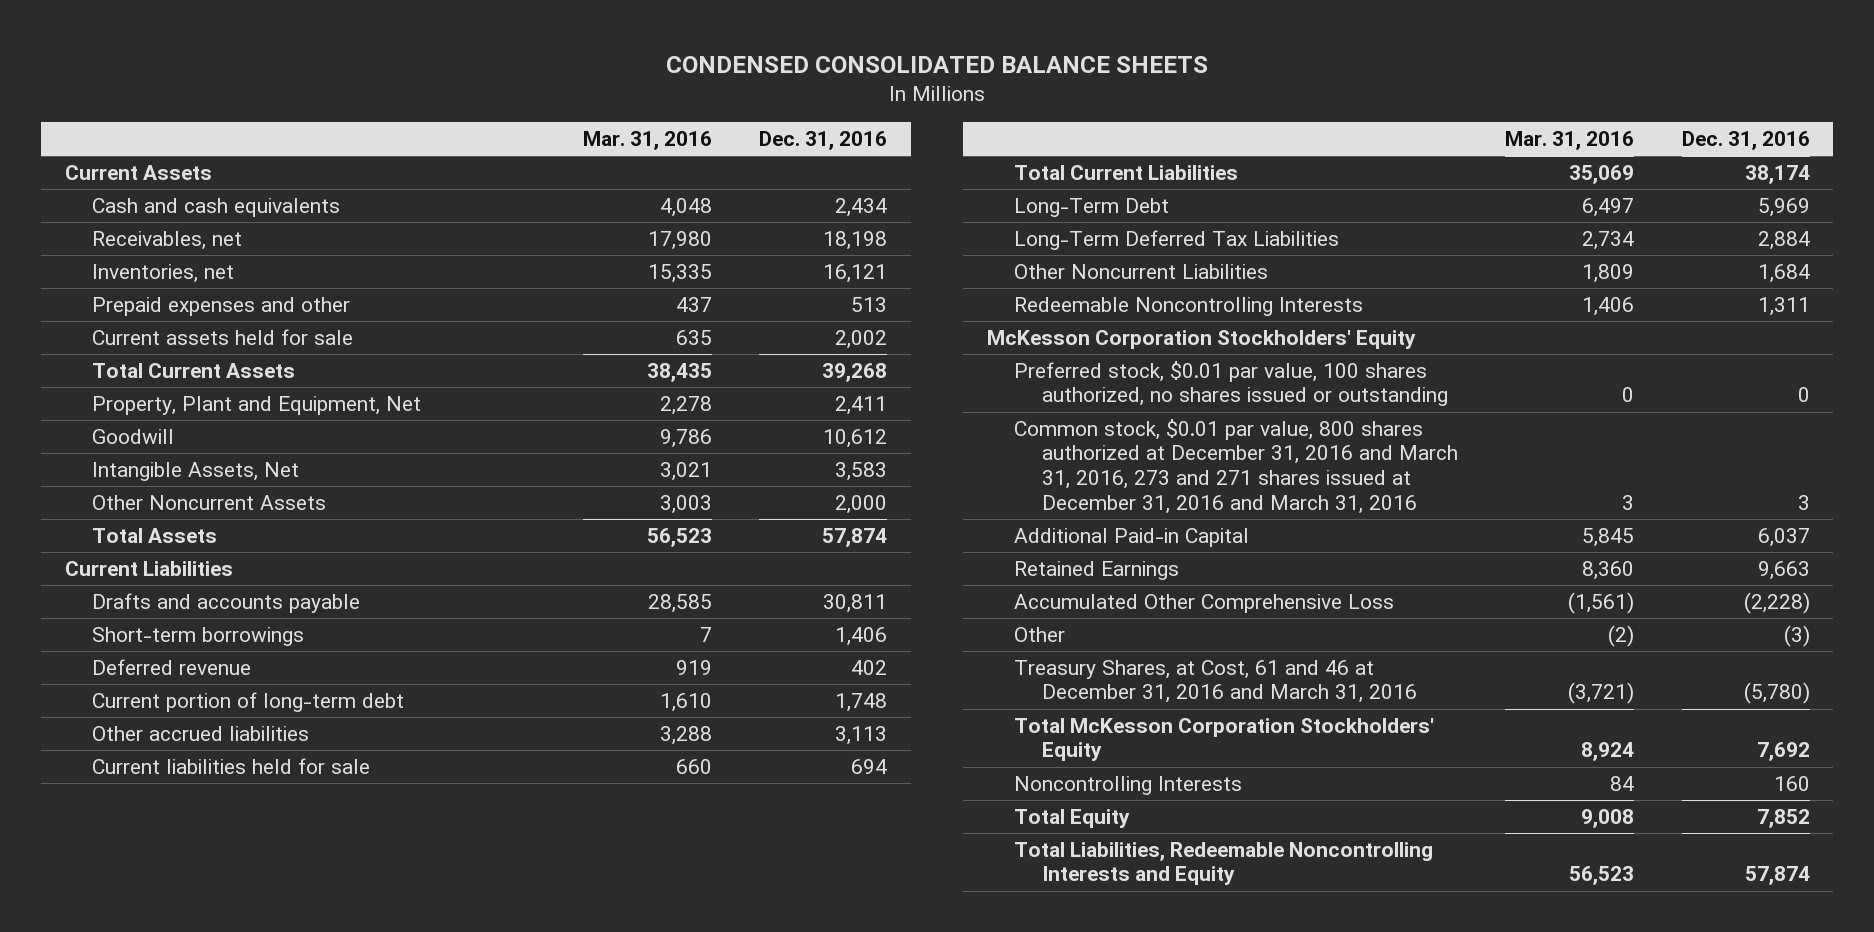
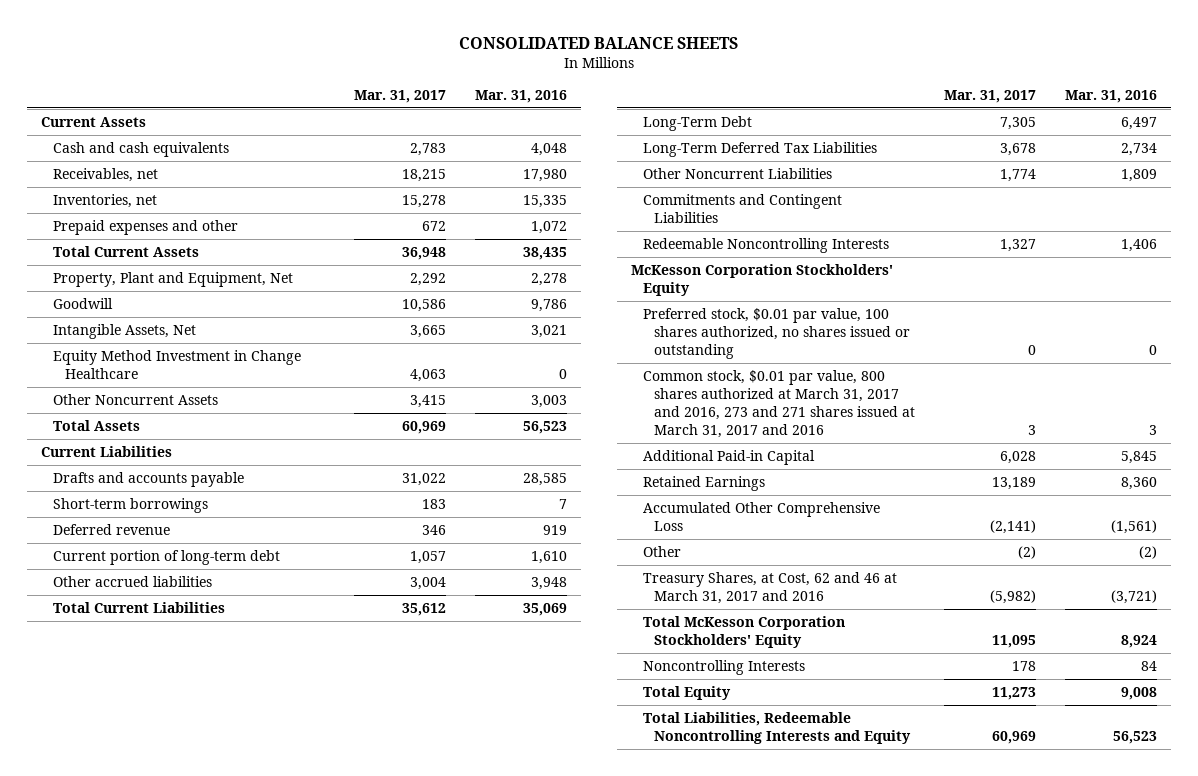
- CONDENSED CONSOLIDATED BALANCE SHEETS
+ CONSOLIDATED BALANCE SHEETS
- | Mar. 31, 2016 | Dec. 31, 2016
+ | Mar. 31, 2017 | Mar. 31, 2016
- Prepaid expenses and other | 437 | 513
- Current assets held for sale | 635 | 2,002
+ Prepaid expenses and other | 672 | 1,072
+ Equity Method Investment in Change Healthcare | 4,063 | 0
- Other accrued liabilities | 3,288 | 3,113
- Current liabilities held for sale | 660 | 694
+ Other accrued liabilities | 3,004 | 3,948
+ Commitments and Contingent Liabilities
- Common stock, $0.01 par value, 800 shares authorized at December 31, 2016 and March 31, 2016, 273 and 271 shares issued at December 31, 2016 and March 31, 2016 | 3 | 3
+ Common stock, $0.01 par value, 800 shares authorized at March 31, 2017 and 2016, 273 and 271 shares issued at March 31, 2017 and 2016 | 3 | 3
- Treasury Shares, at Cost, 61 and 46 at December 31, 2016 and March 31, 2016 | (3,721) | (5,780)
+ Treasury Shares, at Cost, 62 and 46 at March 31, 2017 and 2016 | (5,982) | (3,721)

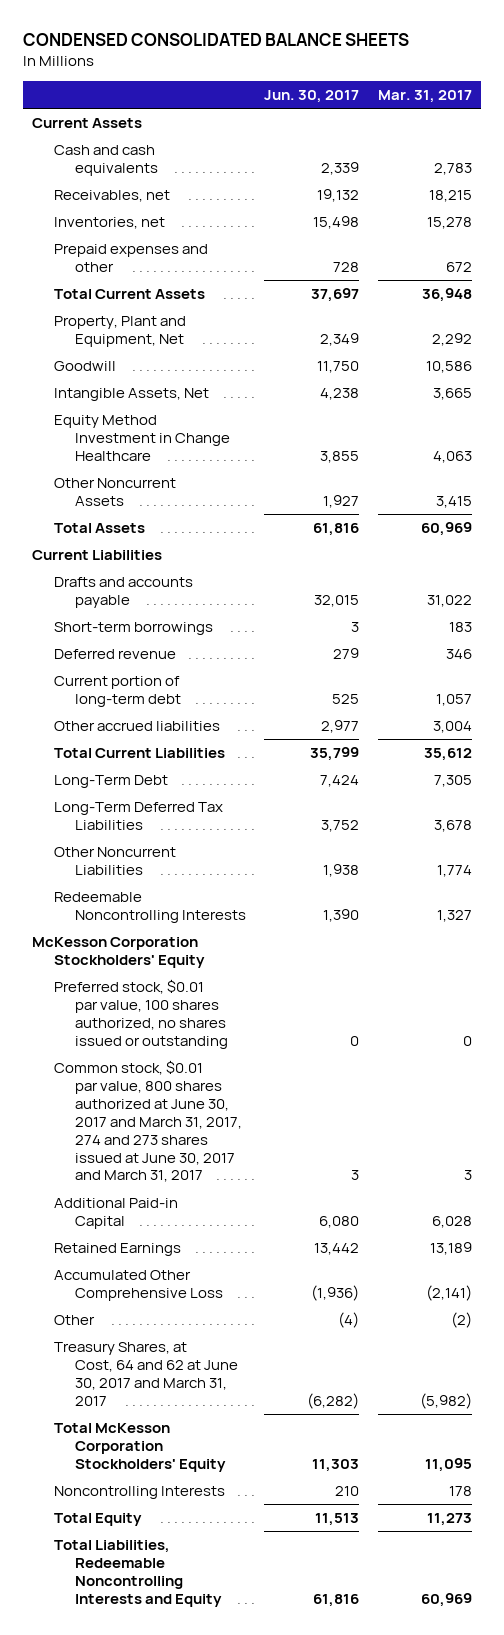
- CONSOLIDATED BALANCE SHEETS
+ CONDENSED CONSOLIDATED BALANCE SHEETS
- | Mar. 31, 2017 | Mar. 31, 2016
+ | Jun. 30, 2017 | Mar. 31, 2017
- Commitments and Contingent Liabilities
- Common stock, $0.01 par value, 800 shares authorized at March 31, 2017 and 2016, 273 and 271 shares issued at March 31, 2017 and 2016 | 3 | 3
+ Common stock, $0.01 par value, 800 shares authorized at June 30, 2017 and March 31, 2017, 274 and 273 shares issued at June 30, 2017 and March 31, 2017 | 3 | 3
- Treasury Shares, at Cost, 62 and 46 at March 31, 2017 and 2016 | (5,982) | (3,721)
+ Treasury Shares, at Cost, 64 and 62 at June 30, 2017 and March 31, 2017 | (6,282) | (5,982)

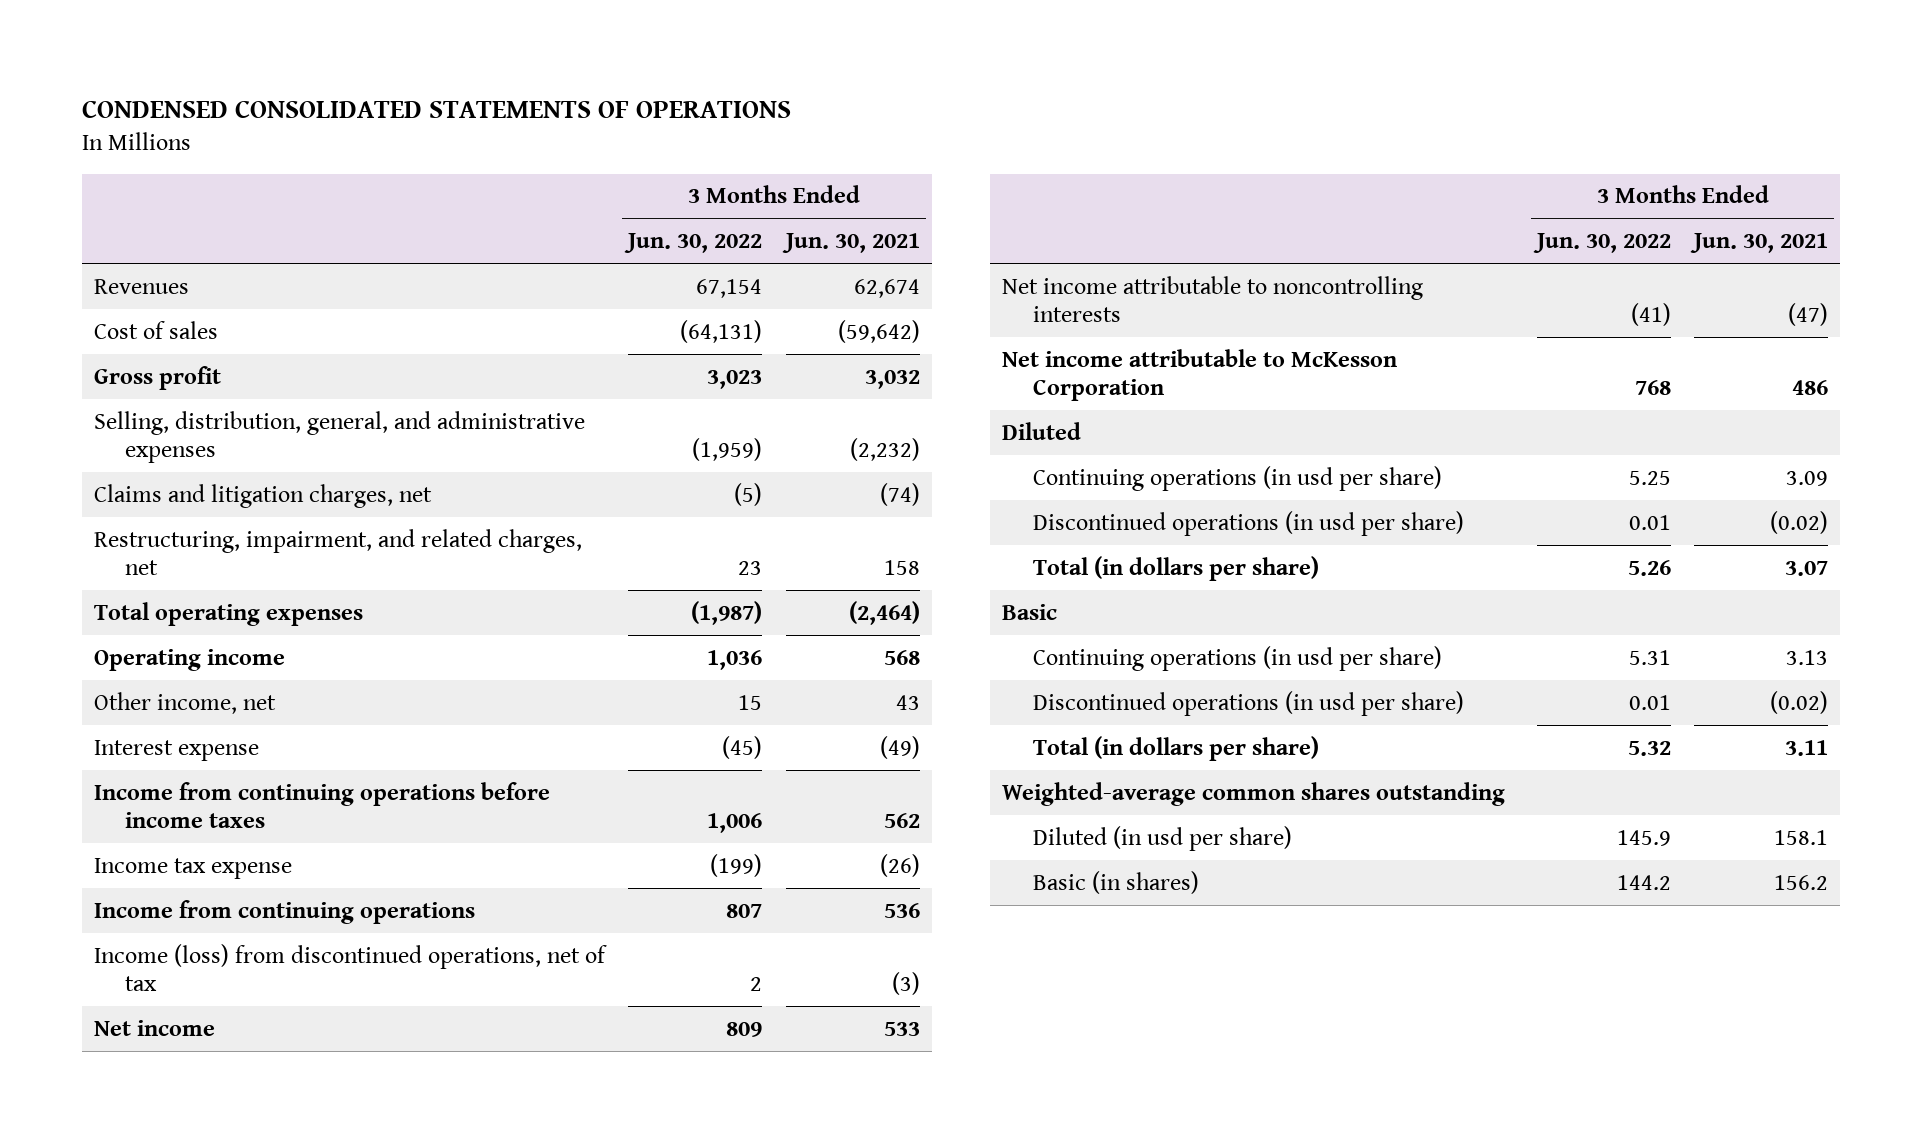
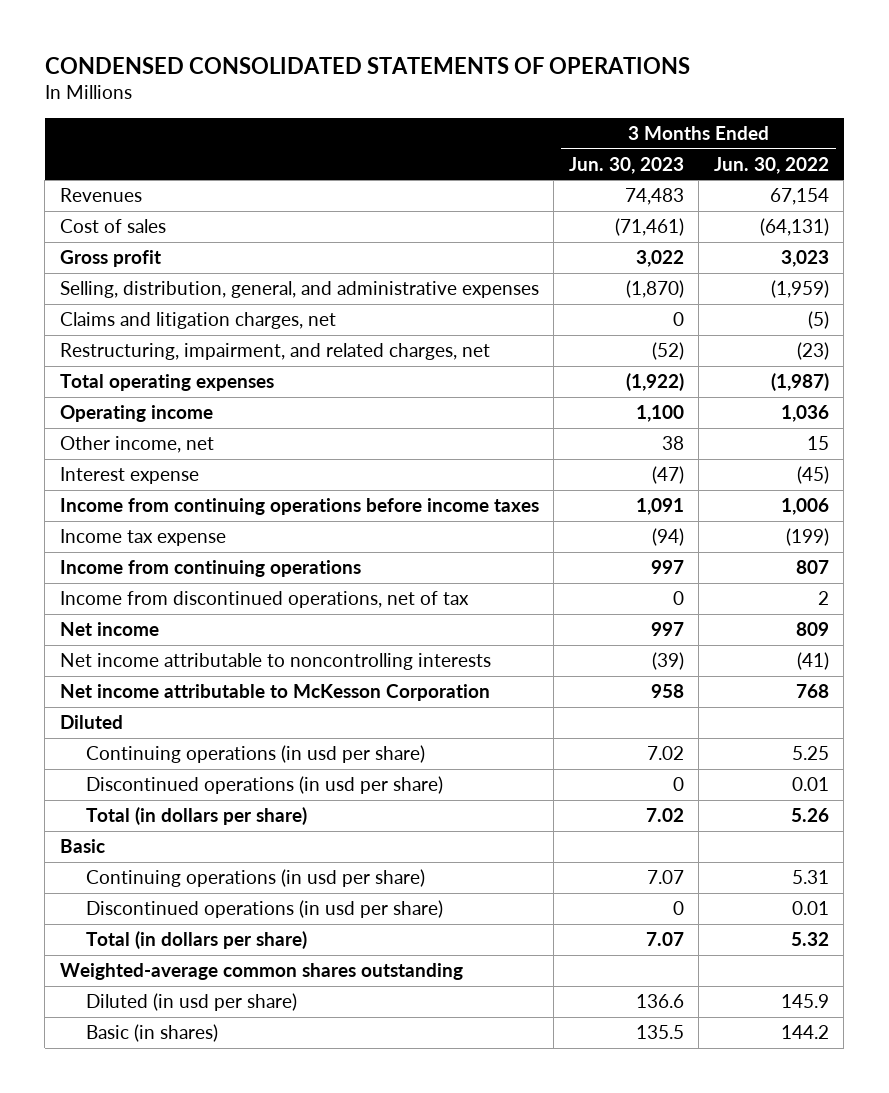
- | 3 Months Ended Jun. 30, 2022 | 3 Months Ended Jun. 30, 2021
+ | 3 Months Ended Jun. 30, 2023 | 3 Months Ended Jun. 30, 2022
- Restructuring, impairment, and related charges, net | 23 | 158
+ Restructuring, impairment, and related charges, net | (52) | (23)
- Income (loss) from discontinued operations, net of tax | 2 | (3)
+ Income from discontinued operations, net of tax | 0 | 2

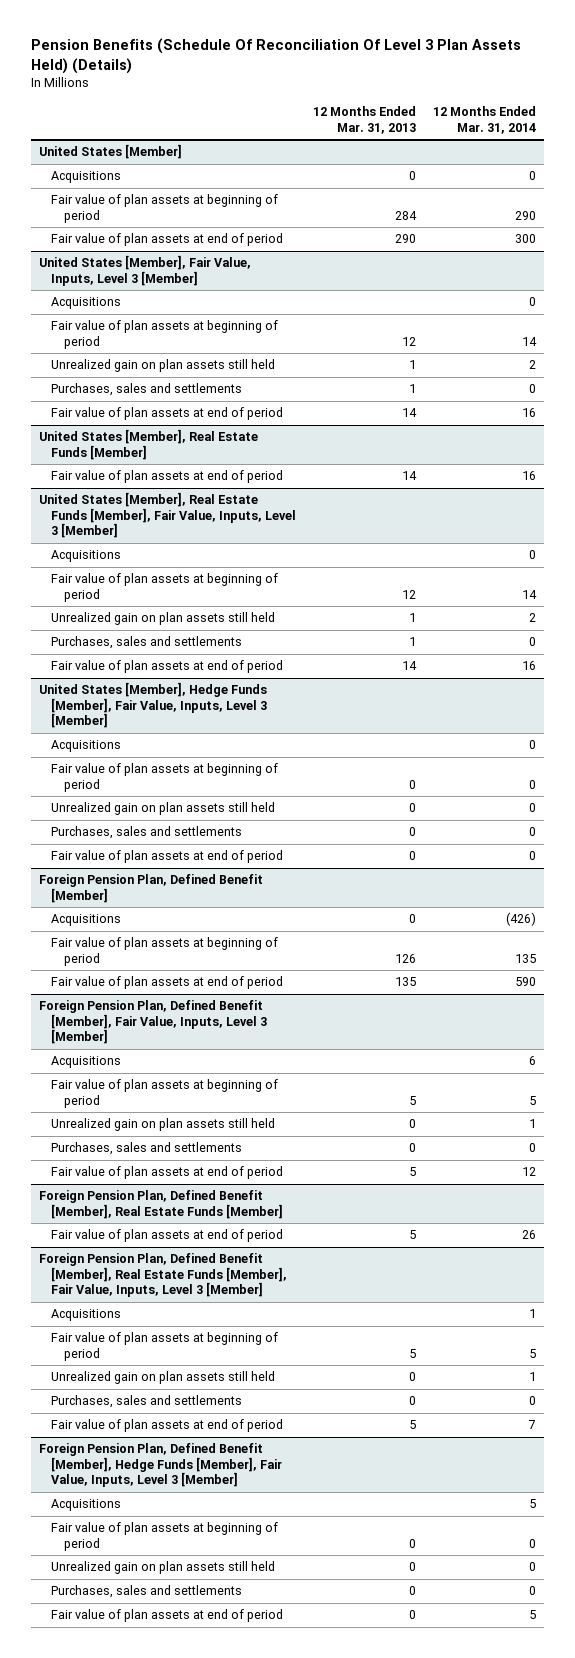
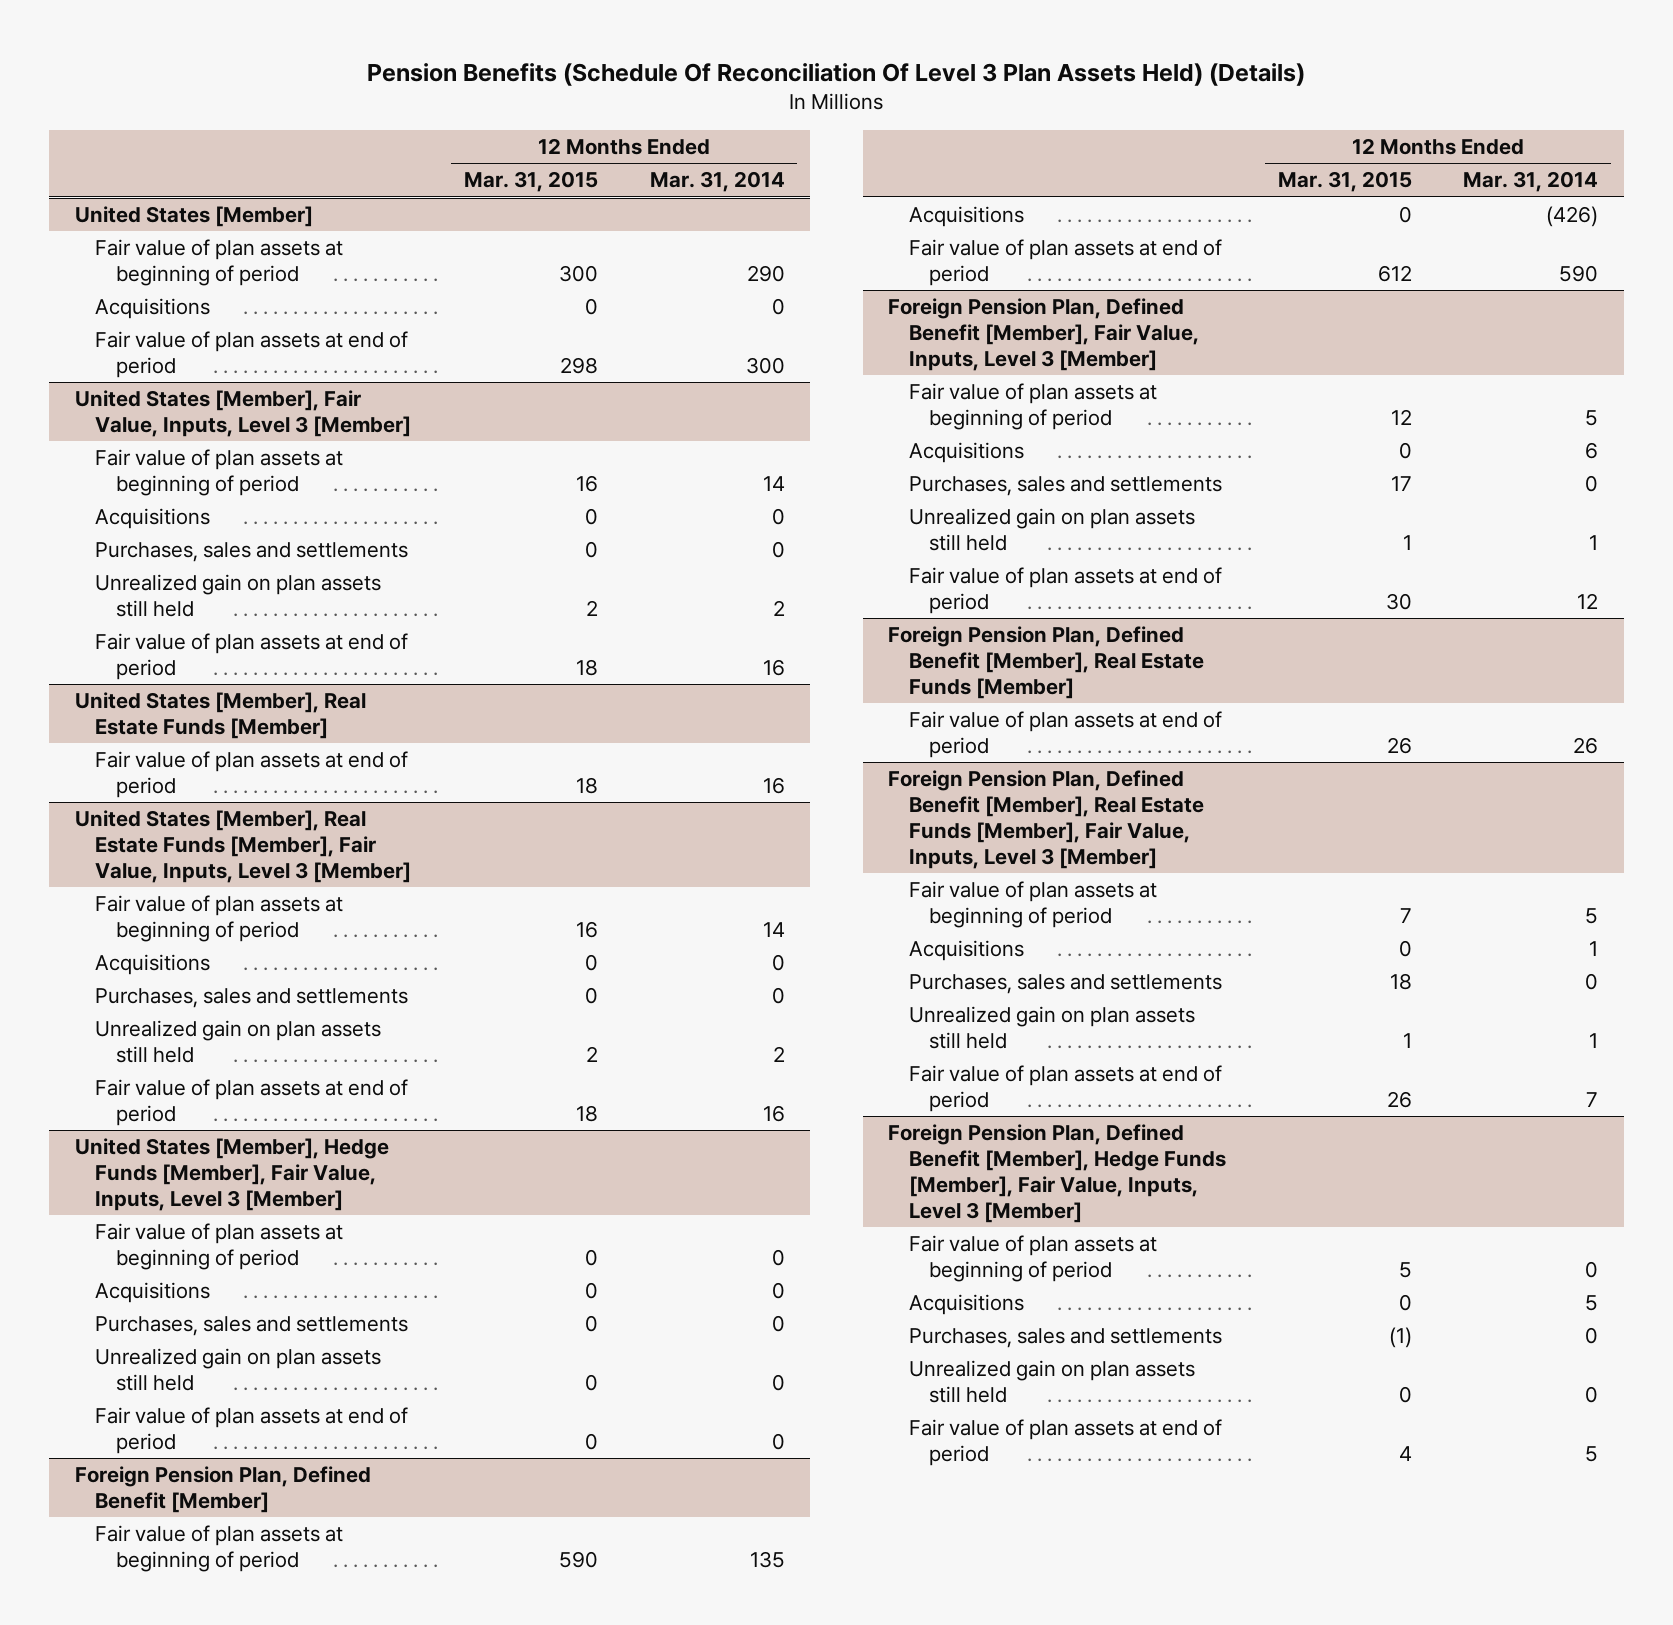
- | 12 Months Ended Mar. 31, 2013 | 12 Months Ended Mar. 31, 2014
+ | 12 Months Ended Mar. 31, 2015 | 12 Months Ended Mar. 31, 2014
@ United States [Member]
moved down: Acquisitions | 0 | 0
@ United States [Member], Fair Value, Inputs, Level 3 [Member]
moved down: Acquisitions | 0 | 0
moved down: Unrealized gain on plan assets still held | 2 | 2
@ United States [Member], Real Estate Funds [Member], Fair Value, Inputs, Level 3 [Member]
moved down: Acquisitions | 0 | 0
moved down: Unrealized gain on plan assets still held | 2 | 2
@ United States [Member], Hedge Funds [Member], Fair Value, Inputs, Level 3 [Member]
moved down: Acquisitions | 0 | 0
moved down: Unrealized gain on plan assets still held | 0 | 0
@ Foreign Pension Plan, Defined Benefit [Member]
moved down: Acquisitions | 0 | (426)
@ Foreign Pension Plan, Defined Benefit [Member], Fair Value, Inputs, Level 3 [Member]
moved down: Acquisitions | 0 | 6
moved down: Unrealized gain on plan assets still held | 1 | 1
@ Foreign Pension Plan, Defined Benefit [Member], Real Estate Funds [Member], Fair Value, Inputs, Level 3 [Member]
moved down: Acquisitions | 0 | 1
moved down: Unrealized gain on plan assets still held | 1 | 1
@ Foreign Pension Plan, Defined Benefit [Member], Hedge Funds [Member], Fair Value, Inputs, Level 3 [Member]
moved down: Acquisitions | 0 | 5
moved down: Unrealized gain on plan assets still held | 0 | 0

